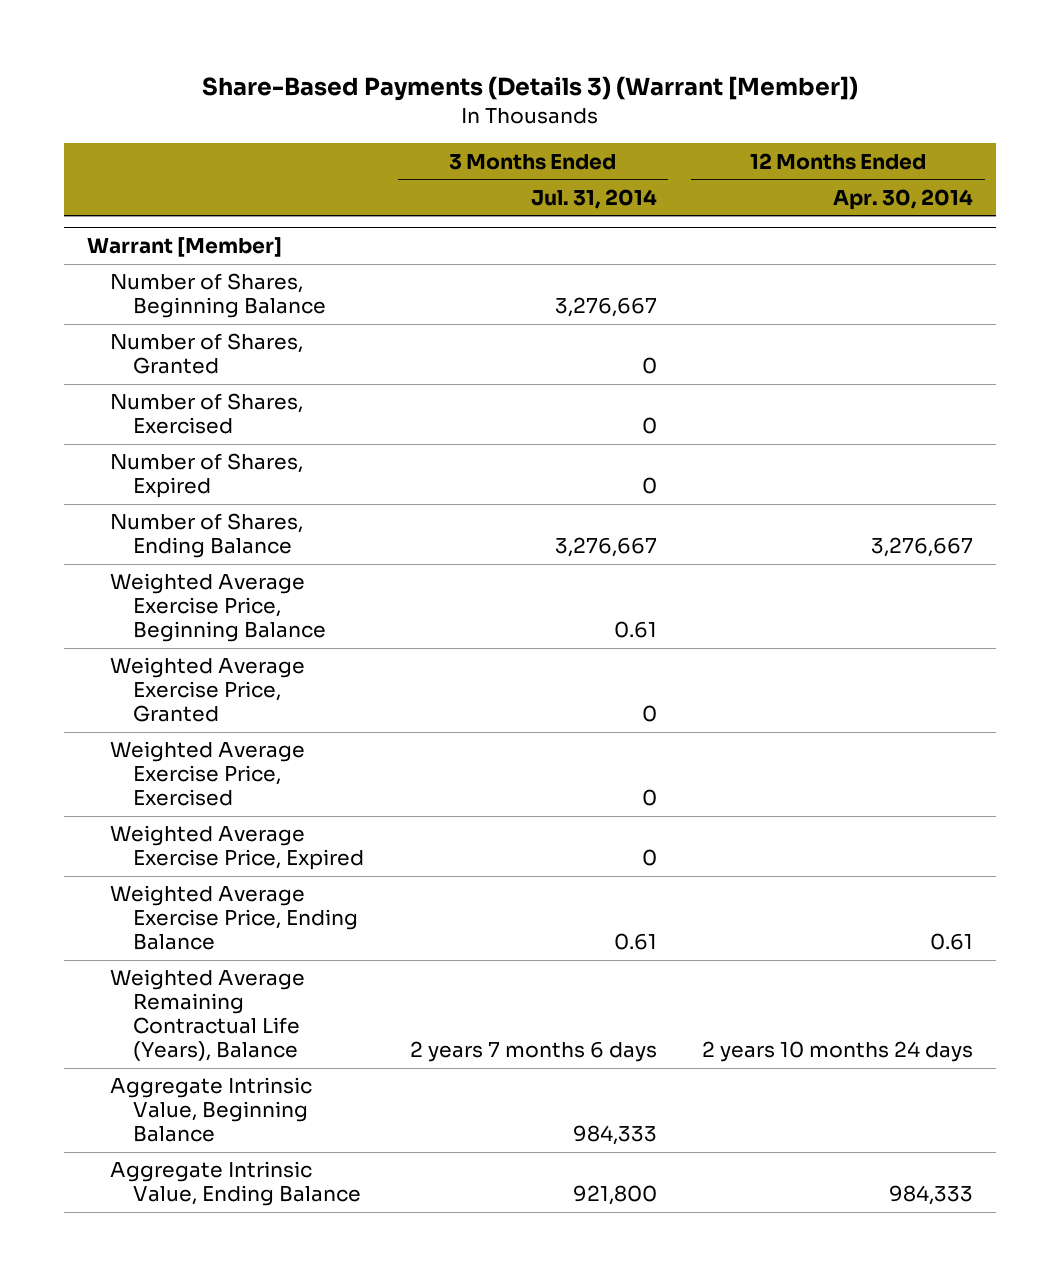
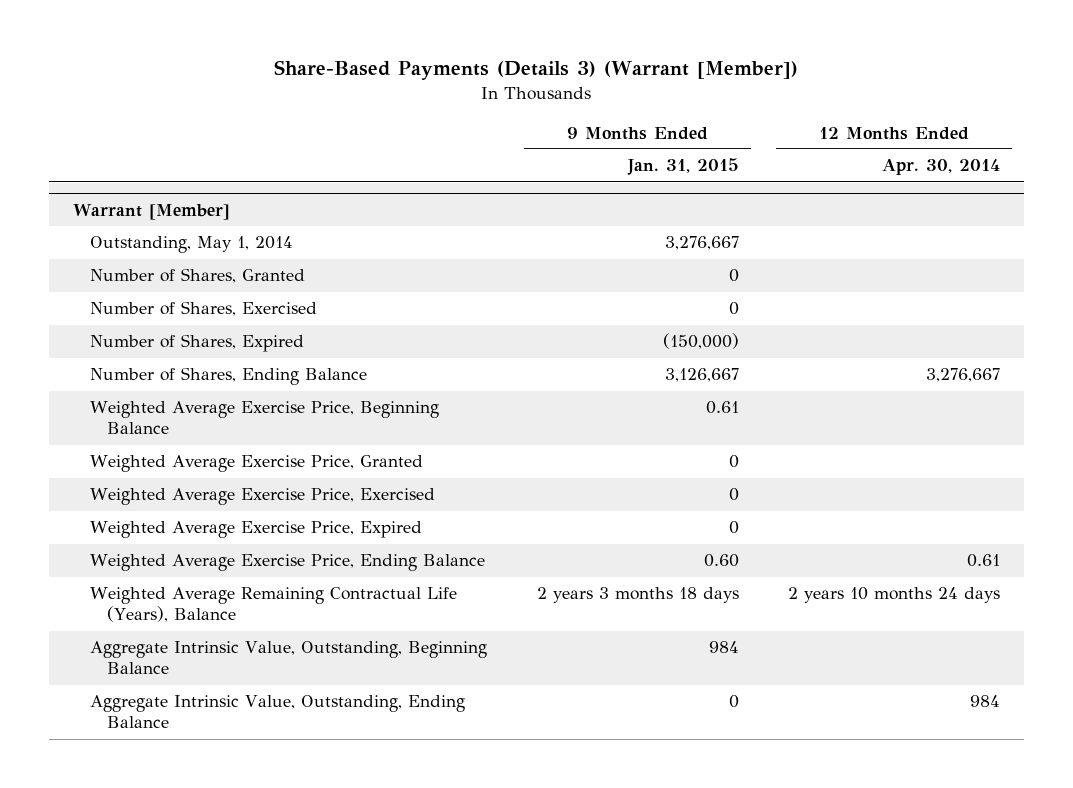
- | 3 Months Ended Jul. 31, 2014 | 12 Months Ended Apr. 30, 2014
+ | 9 Months Ended Jan. 31, 2015 | 12 Months Ended Apr. 30, 2014
@ Warrant [Member]
- Number of Shares, Beginning Balance | 3,276,667 |
+ Outstanding, May 1, 2014 | 3,276,667 |
- Aggregate Intrinsic Value, Beginning Balance | 984,333 |
- Aggregate Intrinsic Value, Ending Balance | 921,800 | 984,333
+ Aggregate Intrinsic Value, Outstanding, Beginning Balance | 984 |
+ Aggregate Intrinsic Value, Outstanding, Ending Balance | 0 | 984

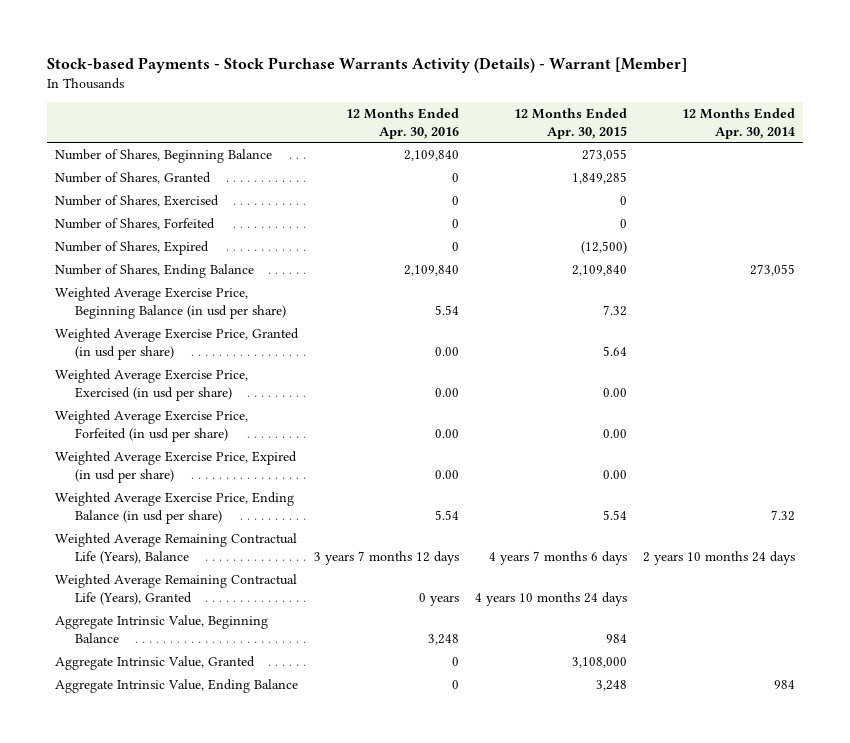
- Share-Based Payments (Details 3) (Warrant [Member])
+ Stock-based Payments - Stock Purchase Warrants Activity (Details) - Warrant [Member]
- | 9 Months Ended Jan. 31, 2015 | 12 Months Ended Apr. 30, 2014
+ | 12 Months Ended Apr. 30, 2016 | 12 Months Ended Apr. 30, 2015 | 12 Months Ended Apr. 30, 2014
- Warrant [Member]
- Outstanding, May 1, 2014 | 3,276,667 |
+ Number of Shares, Beginning Balance | 2,109,840 | 273,055 |
+ Number of Shares, Forfeited | 0 | 0 |
- Number of Shares, Ending Balance | 3,126,667 | 3,276,667
- Weighted Average Exercise Price, Beginning Balance | 0.61 |
- Weighted Average Exercise Price, Granted | 0 |
- Weighted Average Exercise Price, Exercised | 0 |
- Weighted Average Exercise Price, Expired | 0 |
- Weighted Average Exercise Price, Ending Balance | 0.60 | 0.61
+ Number of Shares, Ending Balance | 2,109,840 | 2,109,840 | 273,055
+ Weighted Average Exercise Price, Beginning Balance (in usd per share) | 5.54 | 7.32 |
+ Weighted Average Exercise Price, Granted (in usd per share) | 0.00 | 5.64 |
+ Weighted Average Exercise Price, Exercised (in usd per share) | 0.00 | 0.00 |
+ Weighted Average Exercise Price, Forfeited (in usd per share) | 0.00 | 0.00 |
+ Weighted Average Exercise Price, Expired (in usd per share) | 0.00 | 0.00 |
+ Weighted Average Exercise Price, Ending Balance (in usd per share) | 5.54 | 5.54 | 7.32
- Aggregate Intrinsic Value, Outstanding, Beginning Balance | 984 |
- Aggregate Intrinsic Value, Outstanding, Ending Balance | 0 | 984
+ Weighted Average Remaining Contractual Life (Years), Granted | 0 years | 4 years 10 months 24 days |
+ Aggregate Intrinsic Value, Beginning Balance | 3,248 | 984 |
+ Aggregate Intrinsic Value, Granted | 0 | 3,108,000 |
+ Aggregate Intrinsic Value, Ending Balance | 0 | 3,248 | 984

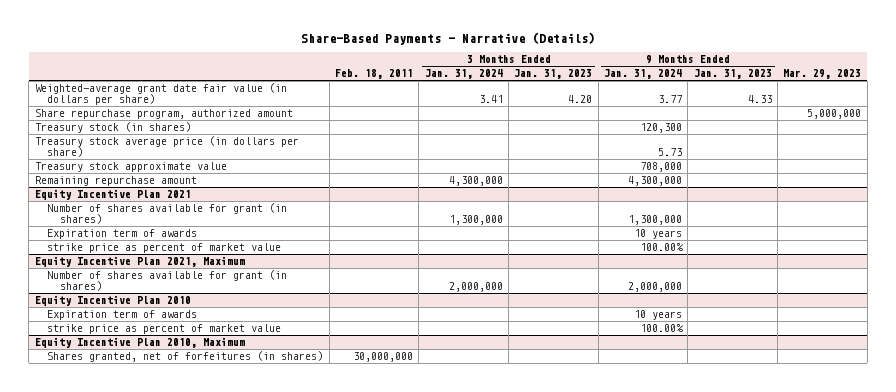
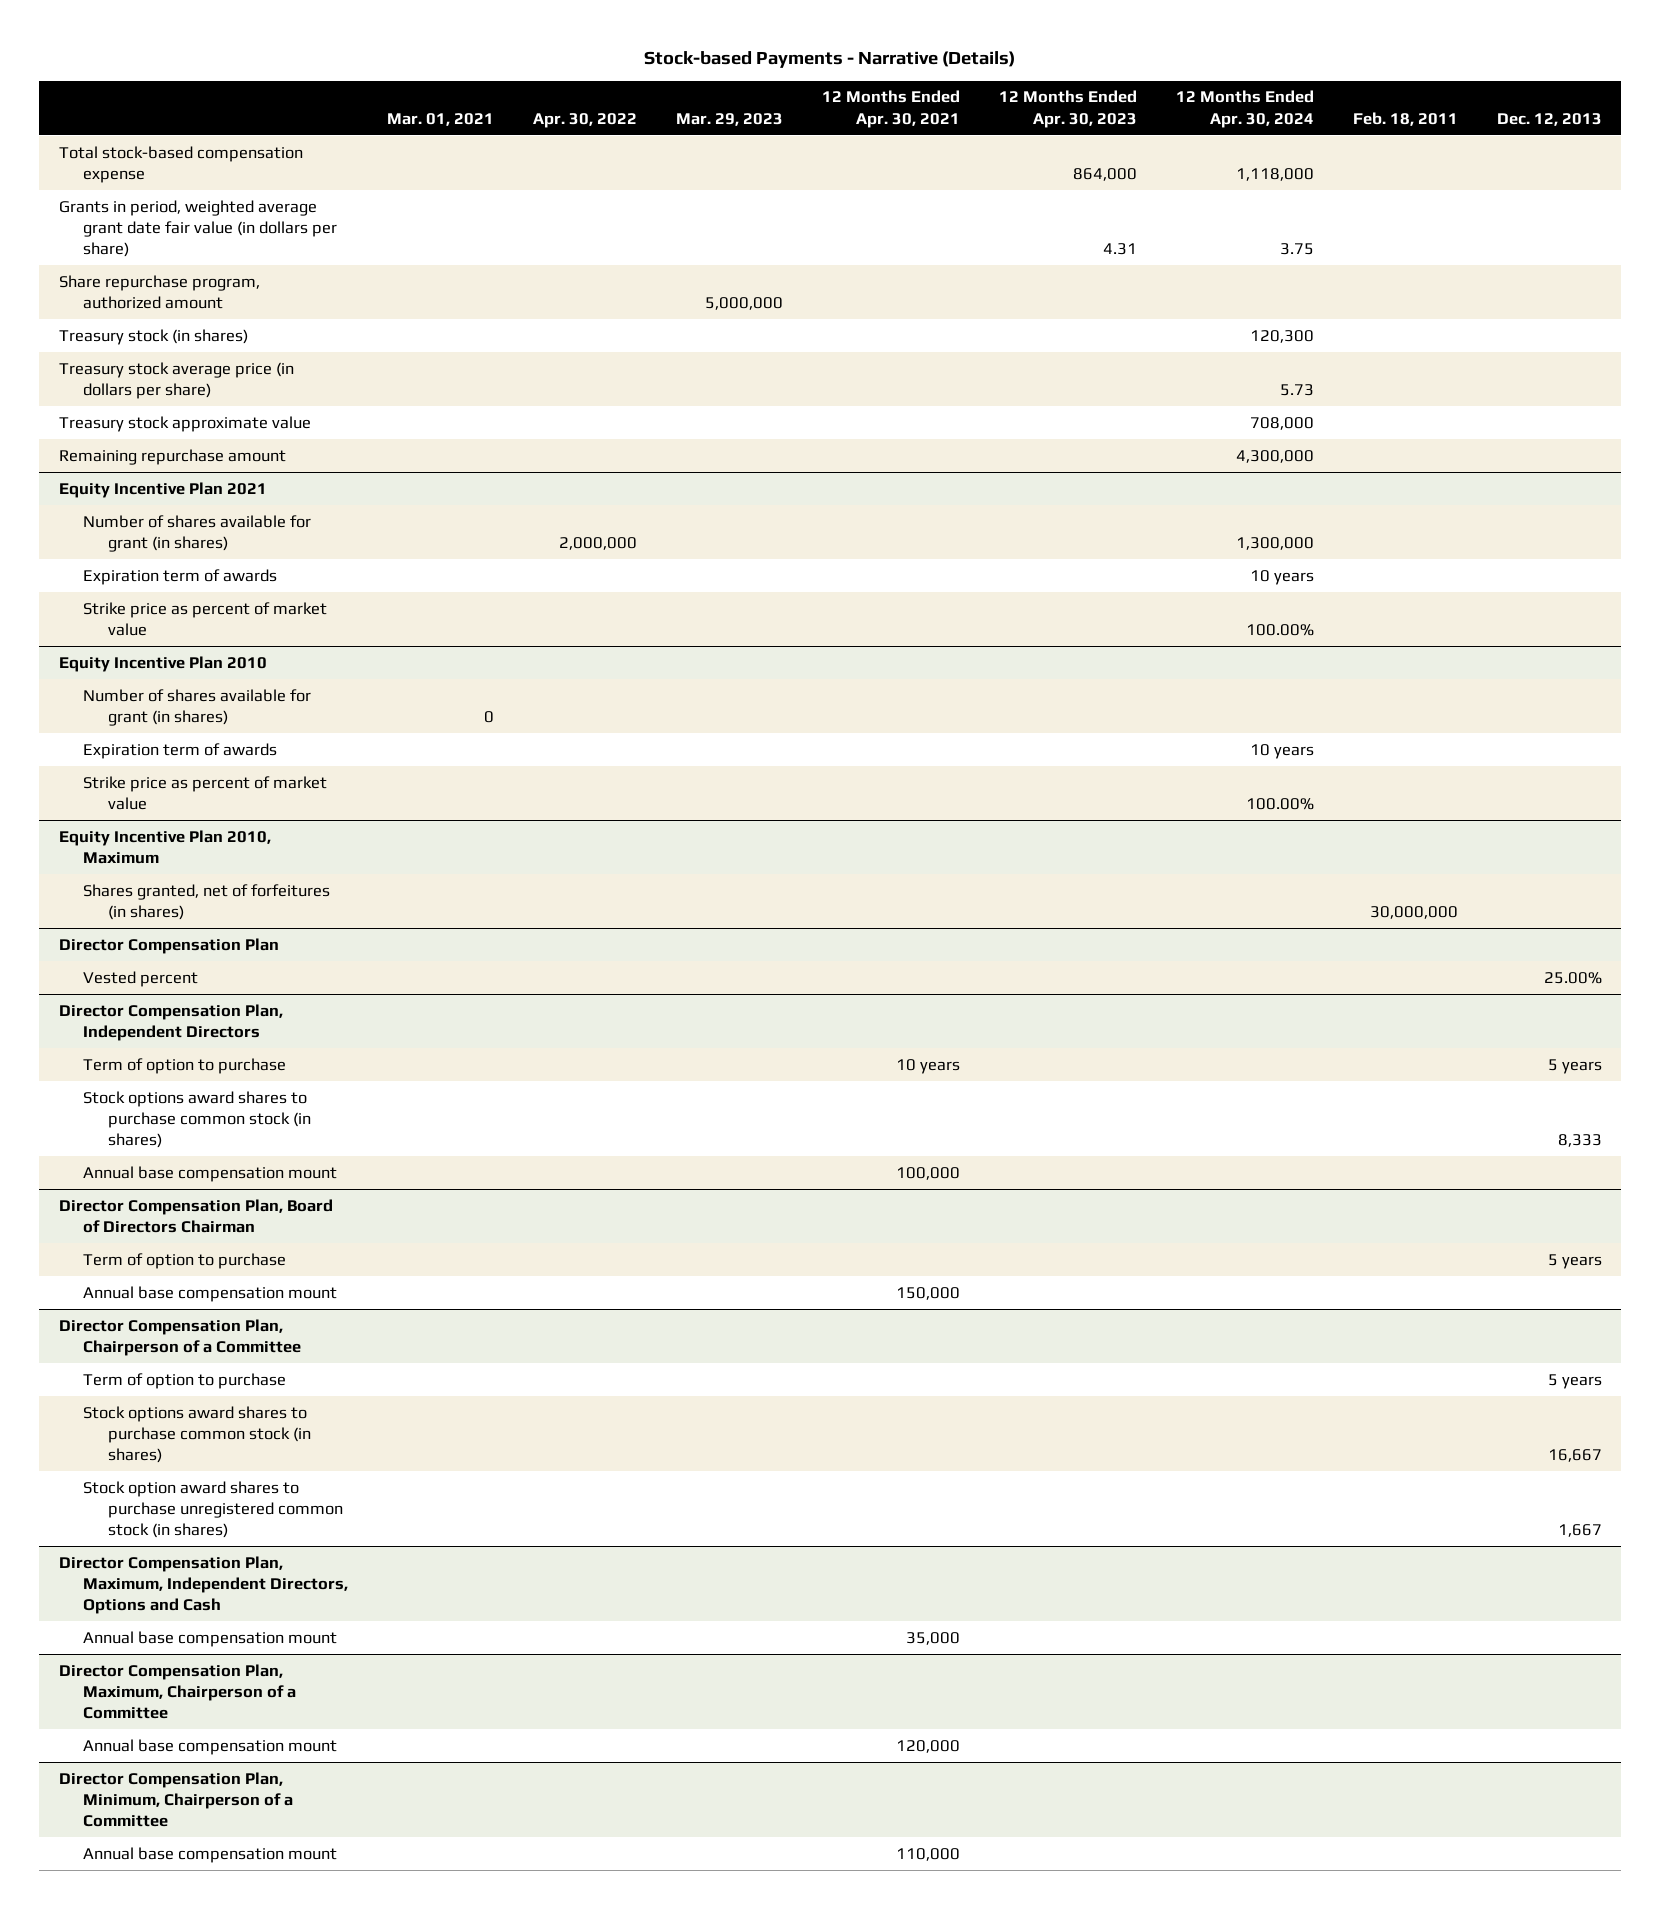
- Share-Based Payments - Narrative (Details)
+ Stock-based Payments - Narrative (Details)
- | Feb. 18, 2011 | 3 Months Ended Jan. 31, 2024 | 3 Months Ended Jan. 31, 2023 | 9 Months Ended Jan. 31, 2024 | 9 Months Ended Jan. 31, 2023 | Mar. 29, 2023
+ | Mar. 01, 2021 | Apr. 30, 2022 | Mar. 29, 2023 | 12 Months Ended Apr. 30, 2021 | 12 Months Ended Apr. 30, 2023 | 12 Months Ended Apr. 30, 2024 | Feb. 18, 2011 | Dec. 12, 2013
- Weighted-average grant date fair value (in dollars per share) | | 3.41 | 4.20 | 3.77 | 4.33 |
+ Total stock-based compensation expense | | | | | 864,000 | 1,118,000 | |
+ Grants in period, weighted average grant date fair value (in dollars per share) | | | | | 4.31 | 3.75 | |
@ Equity Incentive Plan 2021
- strike price as percent of market value | | | | 100.00% | |
- Equity Incentive Plan 2021, Maximum
- Number of shares available for grant (in shares) | | 2,000,000 | | 2,000,000 | |
@ Equity Incentive Plan 2021
+ Strike price as percent of market value | | | | | | 100.00% | |
@ Equity Incentive Plan 2010
+ Number of shares available for grant (in shares) | 0 | | | | | | |
- strike price as percent of market value | | | | 100.00% | |
+ Strike price as percent of market value | | | | | | 100.00% | |
+ Director Compensation Plan
+ Vested percent | | | | | | | | 25.00%
+ Director Compensation Plan, Independent Directors
+ Term of option to purchase | | | | 10 years | | | | 5 years
+ Stock options award shares to purchase common stock (in shares) | | | | | | | | 8,333
+ Annual base compensation mount | | | | 100,000 | | | |
+ Director Compensation Plan, Board of Directors Chairman
+ Term of option to purchase | | | | | | | | 5 years
+ Annual base compensation mount | | | | 150,000 | | | |
+ Director Compensation Plan, Chairperson of a Committee
+ Term of option to purchase | | | | | | | | 5 years
+ Stock options award shares to purchase common stock (in shares) | | | | | | | | 16,667
+ Stock option award shares to purchase unregistered common stock (in shares) | | | | | | | | 1,667
+ Director Compensation Plan, Maximum, Independent Directors, Options and Cash
+ Annual base compensation mount | | | | 35,000 | | | |
+ Director Compensation Plan, Maximum, Chairperson of a Committee
+ Annual base compensation mount | | | | 120,000 | | | |
+ Director Compensation Plan, Minimum, Chairperson of a Committee
+ Annual base compensation mount | | | | 110,000 | | | |

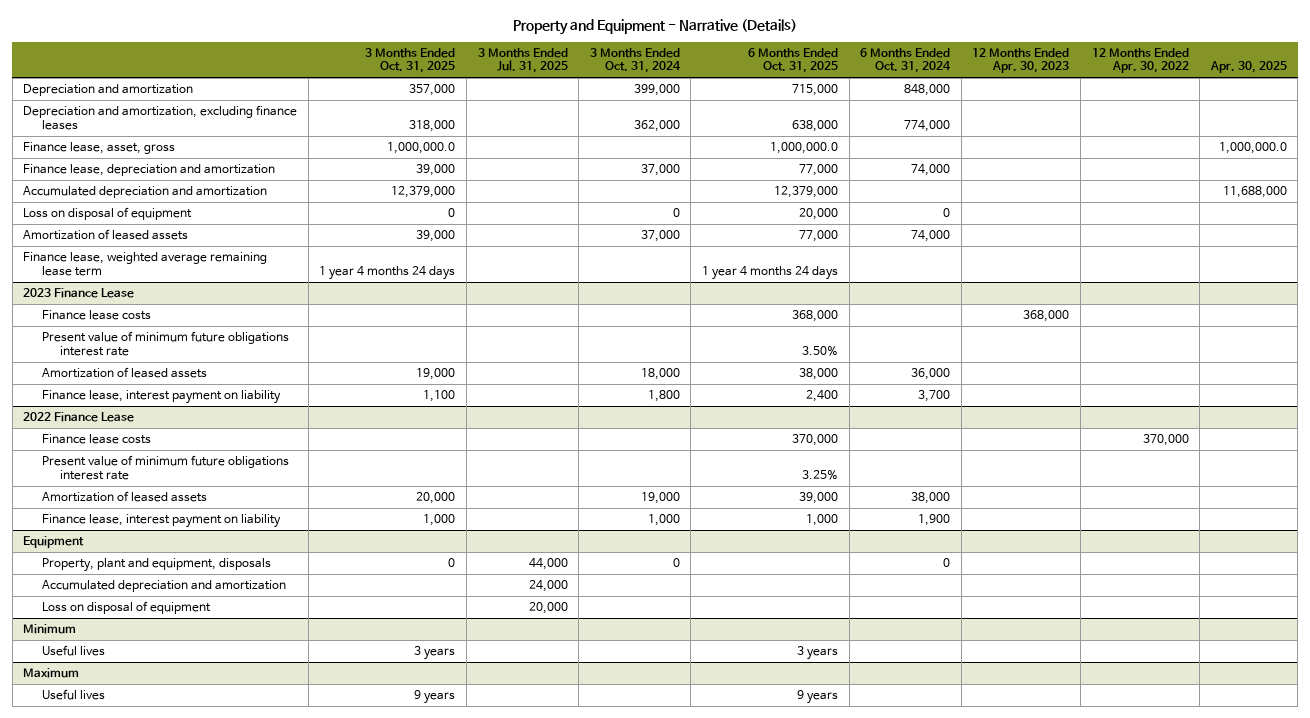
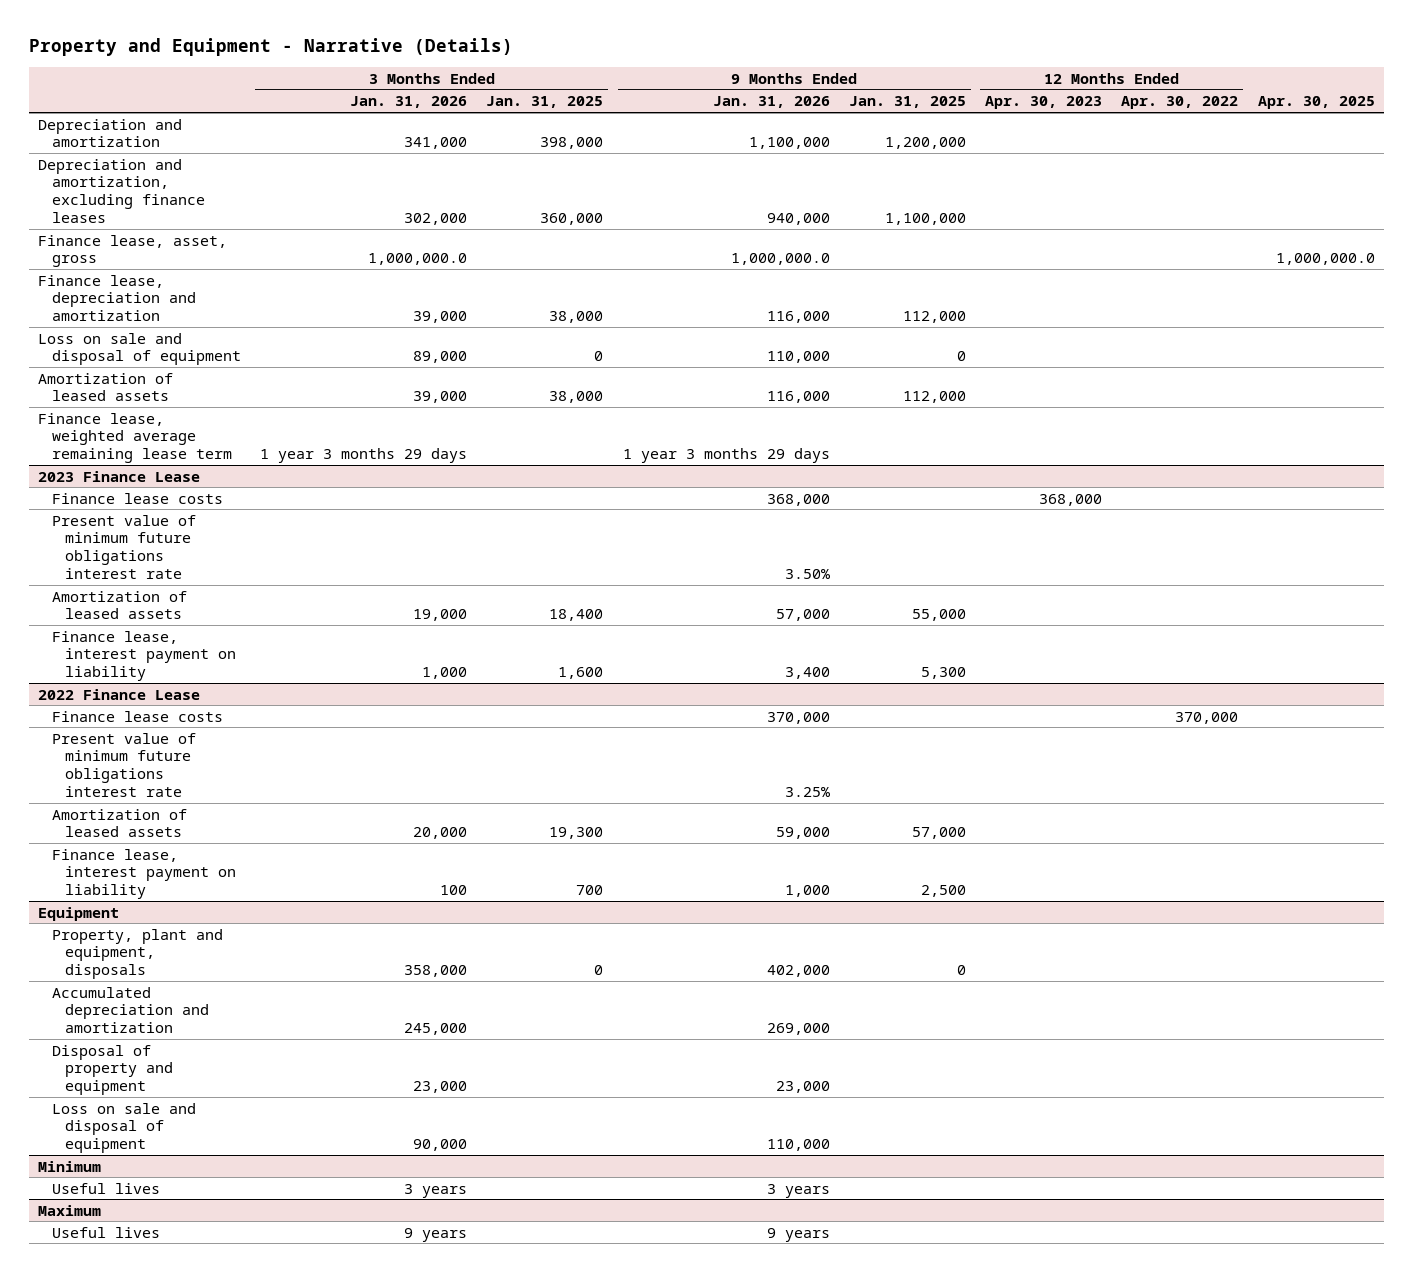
- | 3 Months Ended Oct. 31, 2025 | 3 Months Ended Jul. 31, 2025 | 3 Months Ended Oct. 31, 2024 | 6 Months Ended Oct. 31, 2025 | 6 Months Ended Oct. 31, 2024 | 12 Months Ended Apr. 30, 2023 | 12 Months Ended Apr. 30, 2022 | Apr. 30, 2025
+ | 3 Months Ended Jan. 31, 2026 | 3 Months Ended Jan. 31, 2025 | 9 Months Ended Jan. 31, 2026 | 9 Months Ended Jan. 31, 2025 | 12 Months Ended Apr. 30, 2023 | 12 Months Ended Apr. 30, 2022 | Apr. 30, 2025
- Accumulated depreciation and amortization | 12,379,000 | | | 12,379,000 | | | | 11,688,000
- Loss on disposal of equipment | 0 | | 0 | 20,000 | 0 | | |
+ Loss on sale and disposal of equipment | 89,000 | 0 | 110,000 | 0 | | |
@ Equipment
- Loss on disposal of equipment | | 20,000 | | | | | |
+ Disposal of property and equipment | 23,000 | | 23,000 | | | |
+ Loss on sale and disposal of equipment | 90,000 | | 110,000 | | | |

